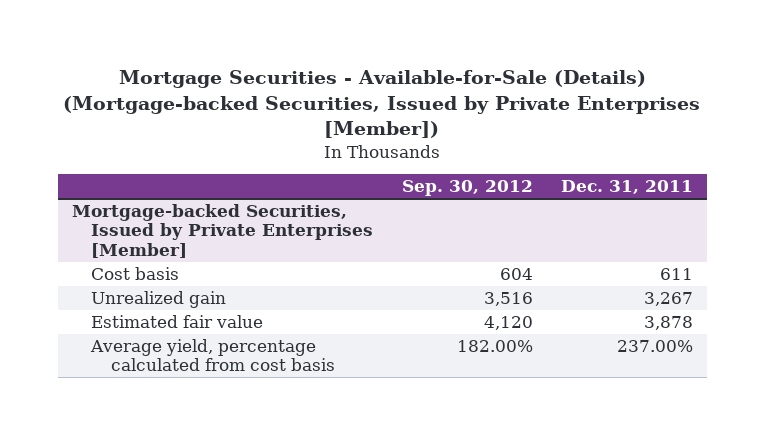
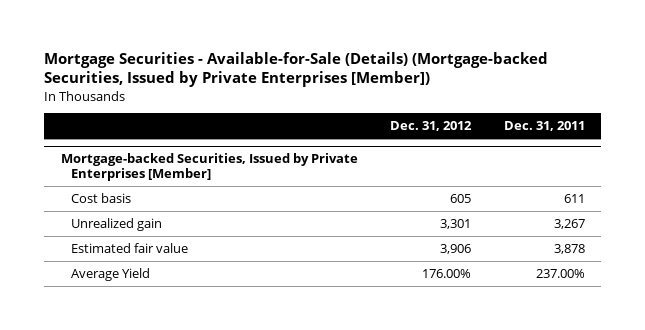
- | Sep. 30, 2012 | Dec. 31, 2011
+ | Dec. 31, 2012 | Dec. 31, 2011
@ Mortgage-backed Securities, Issued by Private Enterprises [Member]
- Average yield, percentage calculated from cost basis | 182.00% | 237.00%
+ Average Yield | 176.00% | 237.00%

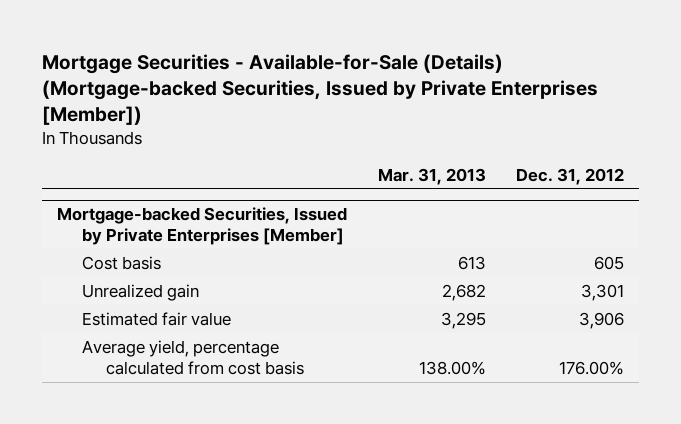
- | Dec. 31, 2012 | Dec. 31, 2011
+ | Mar. 31, 2013 | Dec. 31, 2012
@ Mortgage-backed Securities, Issued by Private Enterprises [Member]
- Average Yield | 176.00% | 237.00%
+ Average yield, percentage calculated from cost basis | 138.00% | 176.00%

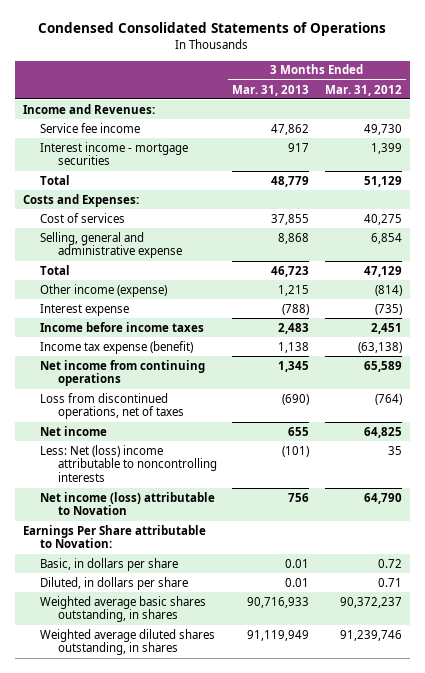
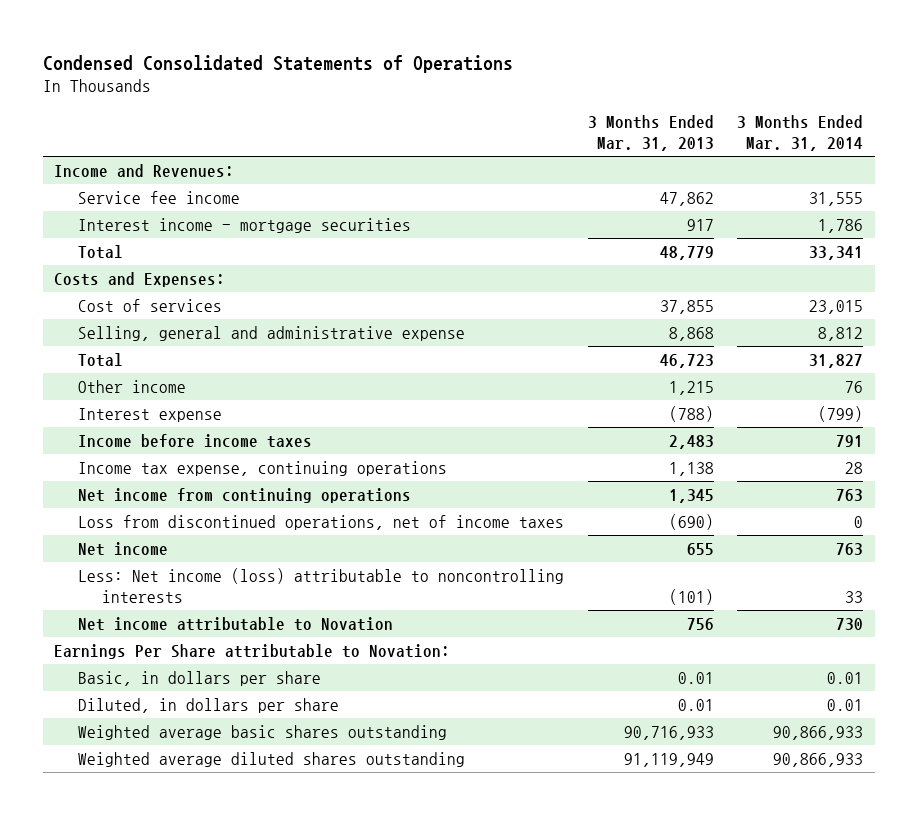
- | 3 Months Ended Mar. 31, 2013 | 3 Months Ended Mar. 31, 2012
+ | 3 Months Ended Mar. 31, 2013 | 3 Months Ended Mar. 31, 2014
- Other income (expense) | 1,215 | (814)
+ Other income | 1,215 | 76
- Income tax expense (benefit) | 1,138 | (63,138)
+ Income tax expense, continuing operations | 1,138 | 28
- Loss from discontinued operations, net of taxes | (690) | (764)
+ Loss from discontinued operations, net of income taxes | (690) | 0
- Less: Net (loss) income attributable to noncontrolling interests | (101) | 35
- Net income (loss) attributable to Novation | 756 | 64,790
+ Less: Net income (loss) attributable to noncontrolling interests | (101) | 33
+ Net income attributable to Novation | 756 | 730
- Weighted average basic shares outstanding, in shares | 90,716,933 | 90,372,237
- Weighted average diluted shares outstanding, in shares | 91,119,949 | 91,239,746
+ Weighted average basic shares outstanding | 90,716,933 | 90,866,933
+ Weighted average diluted shares outstanding | 91,119,949 | 90,866,933

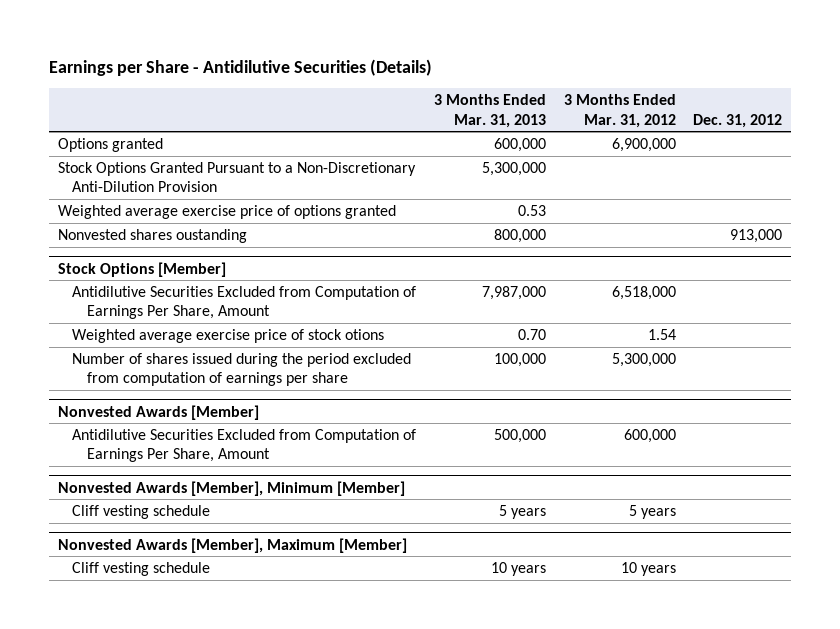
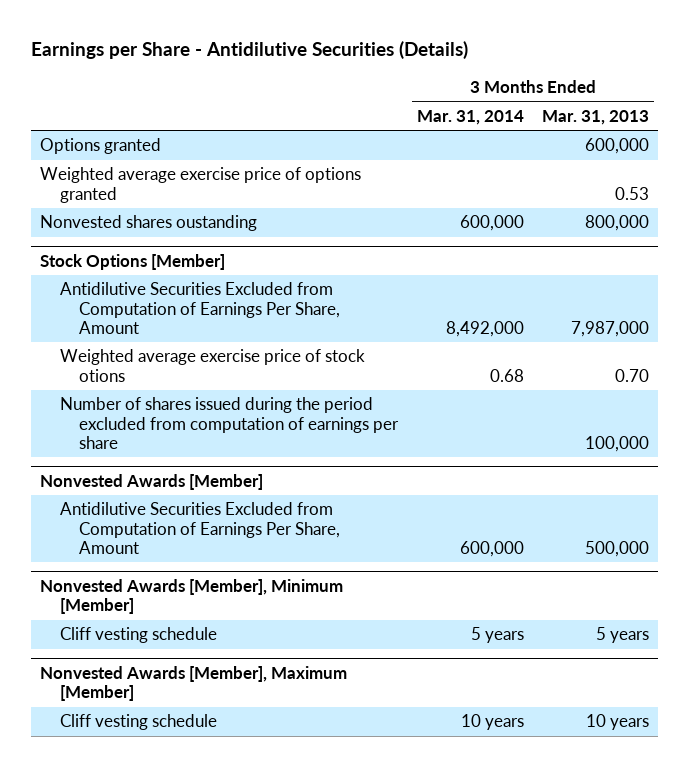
- | 3 Months Ended Mar. 31, 2013 | 3 Months Ended Mar. 31, 2012 | Dec. 31, 2012
+ | 3 Months Ended Mar. 31, 2014 | 3 Months Ended Mar. 31, 2013
- Stock Options Granted Pursuant to a Non-Discretionary Anti-Dilution Provision | 5,300,000 | |

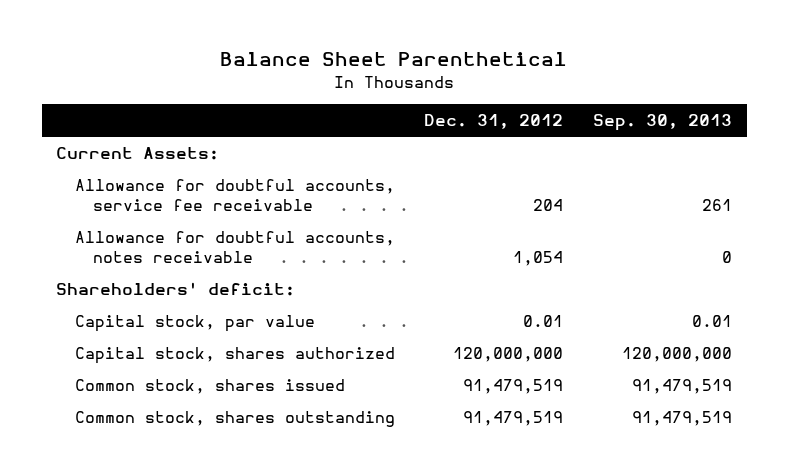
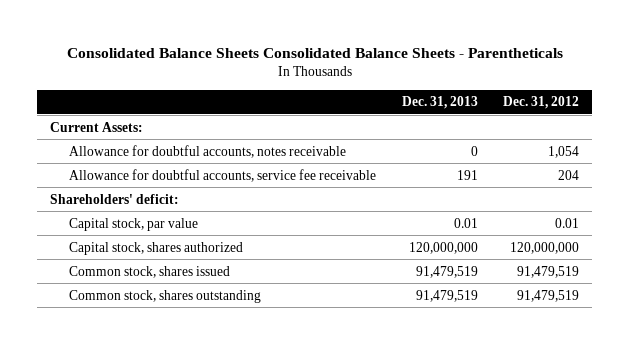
- Balance Sheet Parenthetical
+ Consolidated Balance Sheets Consolidated Balance Sheets - Parentheticals
- | Dec. 31, 2012 | Sep. 30, 2013
+ | Dec. 31, 2013 | Dec. 31, 2012
moved down: Allowance for doubtful accounts, service fee receivable | 191 | 204

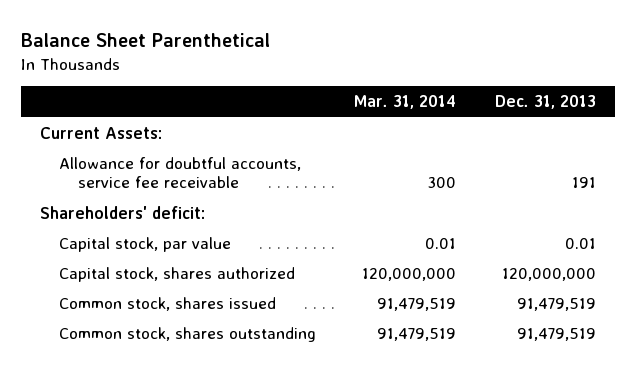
- Consolidated Balance Sheets Consolidated Balance Sheets - Parentheticals
+ Balance Sheet Parenthetical
- | Dec. 31, 2013 | Dec. 31, 2012
+ | Mar. 31, 2014 | Dec. 31, 2013
- Allowance for doubtful accounts, notes receivable | 0 | 1,054

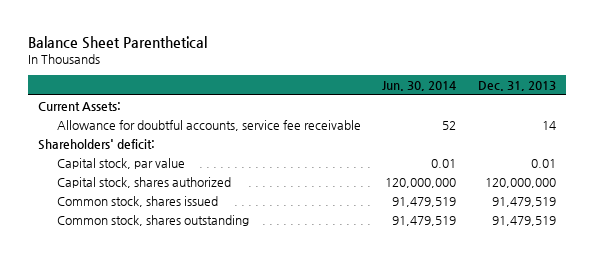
- | Mar. 31, 2014 | Dec. 31, 2013
+ | Jun. 30, 2014 | Dec. 31, 2013
- Allowance for doubtful accounts, service fee receivable | 300 | 191
+ Allowance for doubtful accounts, service fee receivable | 52 | 14

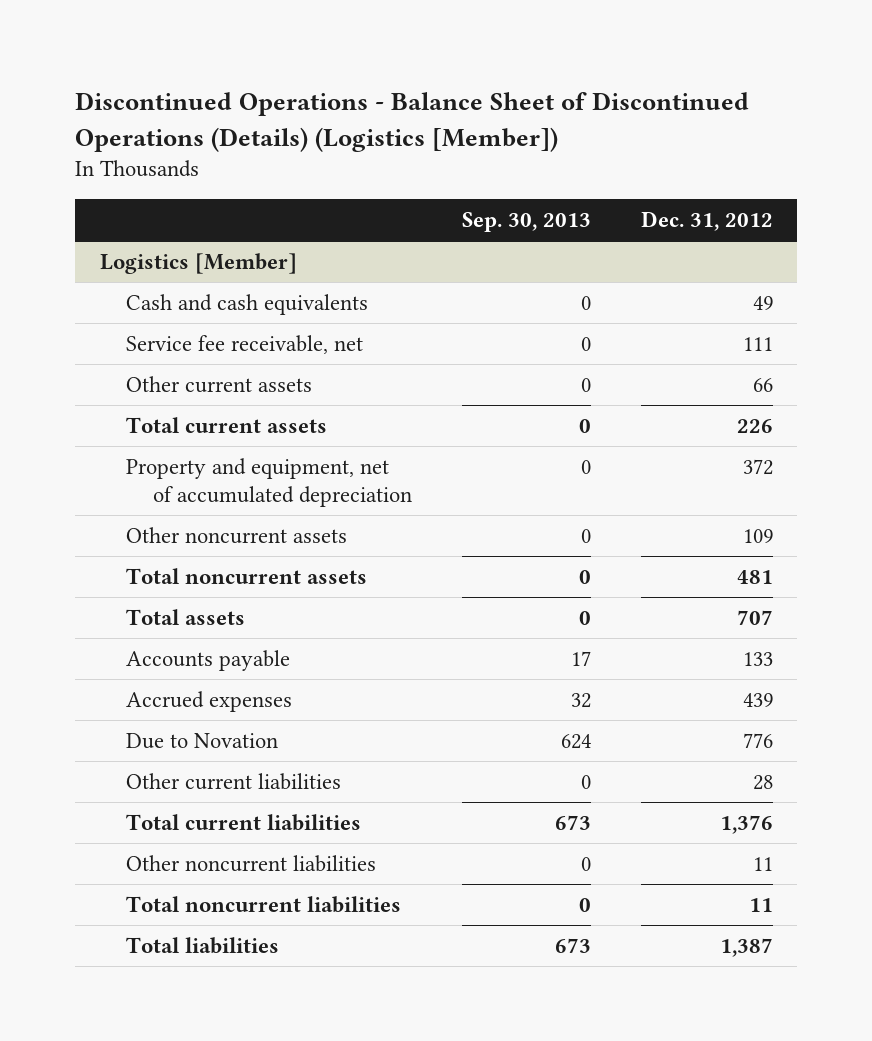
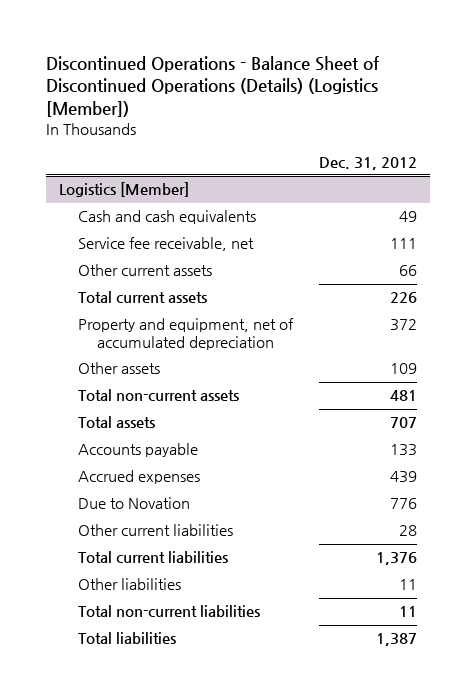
- | Sep. 30, 2013 | Dec. 31, 2012
+ | Dec. 31, 2012
@ Logistics [Member]
- Other noncurrent assets | 0 | 109
- Total noncurrent assets | 0 | 481
+ Other assets | 109
+ Total non-current assets | 481
- Other noncurrent liabilities | 0 | 11
- Total noncurrent liabilities | 0 | 11
+ Other liabilities | 11
+ Total non-current liabilities | 11

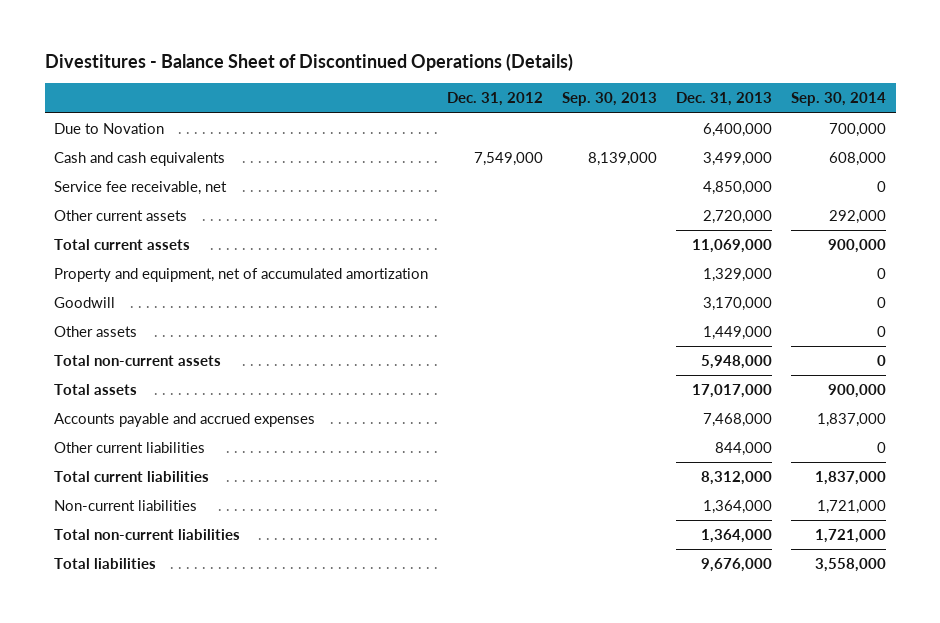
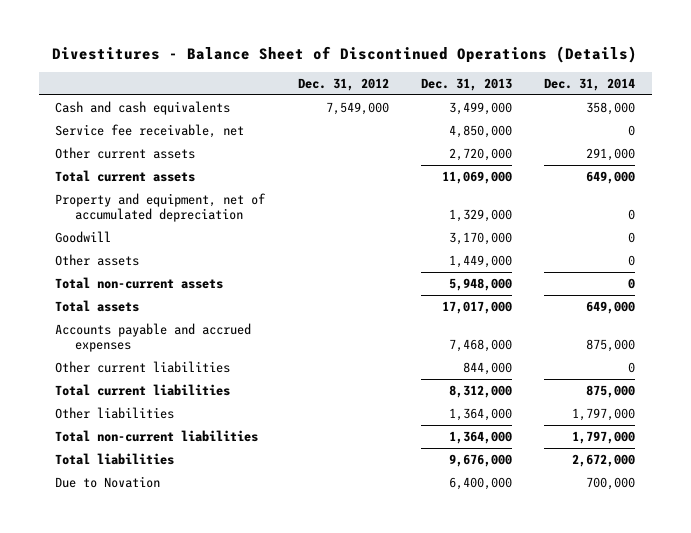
- | Dec. 31, 2012 | Sep. 30, 2013 | Dec. 31, 2013 | Sep. 30, 2014
+ | Dec. 31, 2012 | Dec. 31, 2013 | Dec. 31, 2014
- Property and equipment, net of accumulated amortization | | | 1,329,000 | 0
+ Property and equipment, net of accumulated depreciation | | 1,329,000 | 0
- Non-current liabilities | | | 1,364,000 | 1,721,000
+ Other liabilities | | 1,364,000 | 1,797,000
moved down: Due to Novation | | 6,400,000 | 700,000

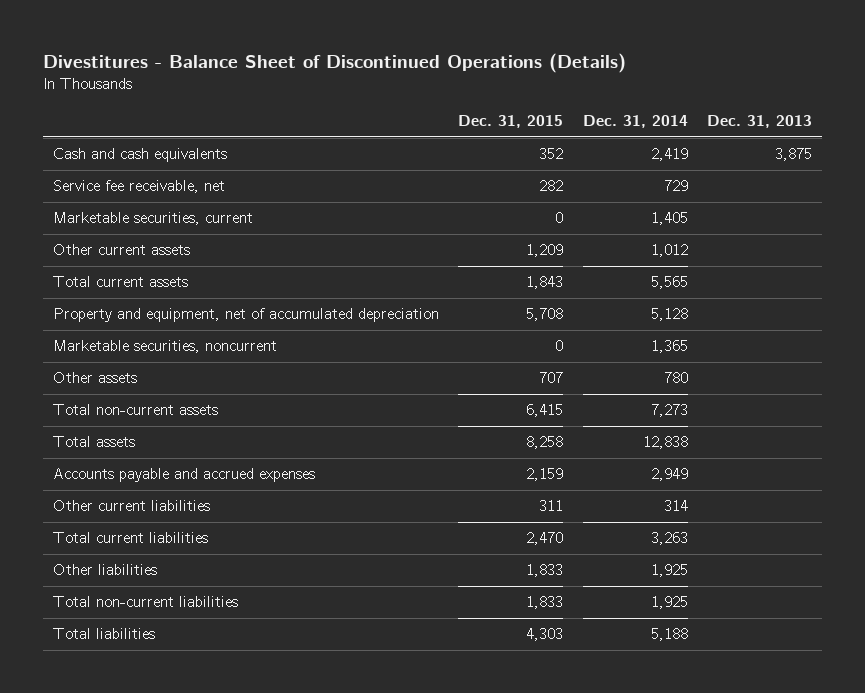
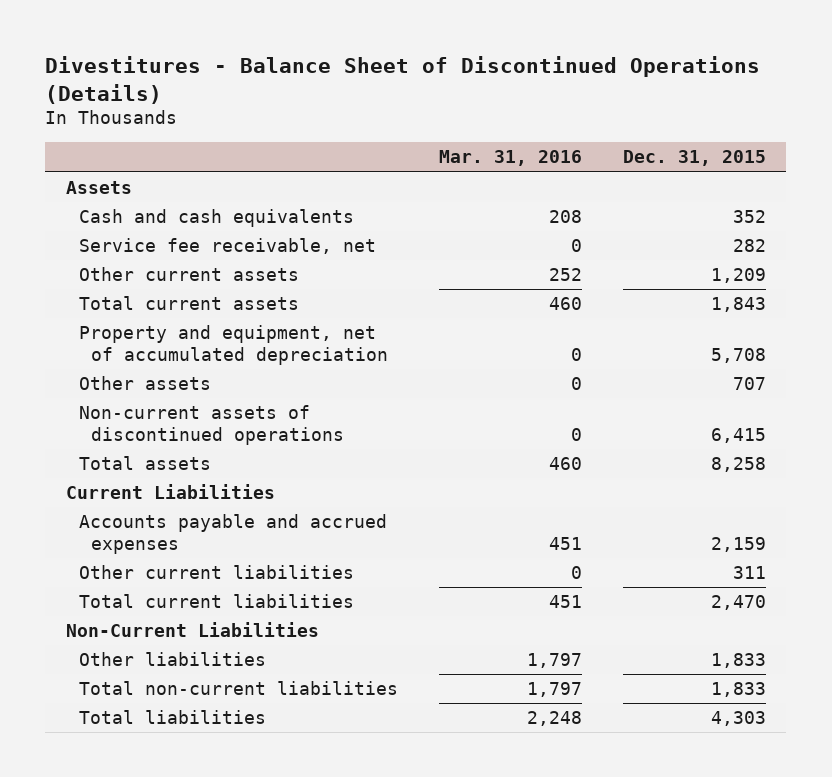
- | Dec. 31, 2015 | Dec. 31, 2014 | Dec. 31, 2013
+ | Mar. 31, 2016 | Dec. 31, 2015
+ Assets
- Marketable securities, current | 0 | 1,405 |
- Marketable securities, noncurrent | 0 | 1,365 |
- Total non-current assets | 6,415 | 7,273 |
+ Non-current assets of discontinued operations | 0 | 6,415
+ Current Liabilities
+ Non-Current Liabilities

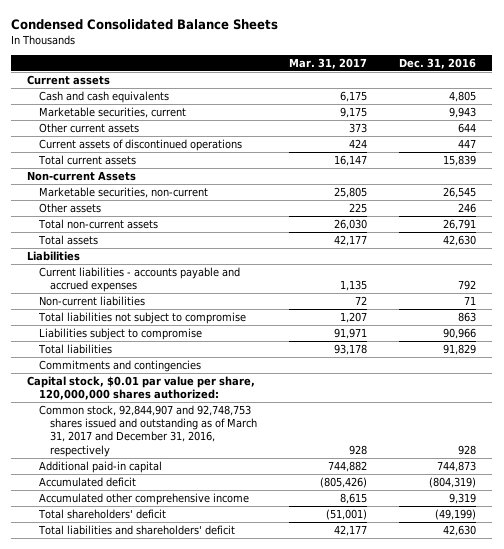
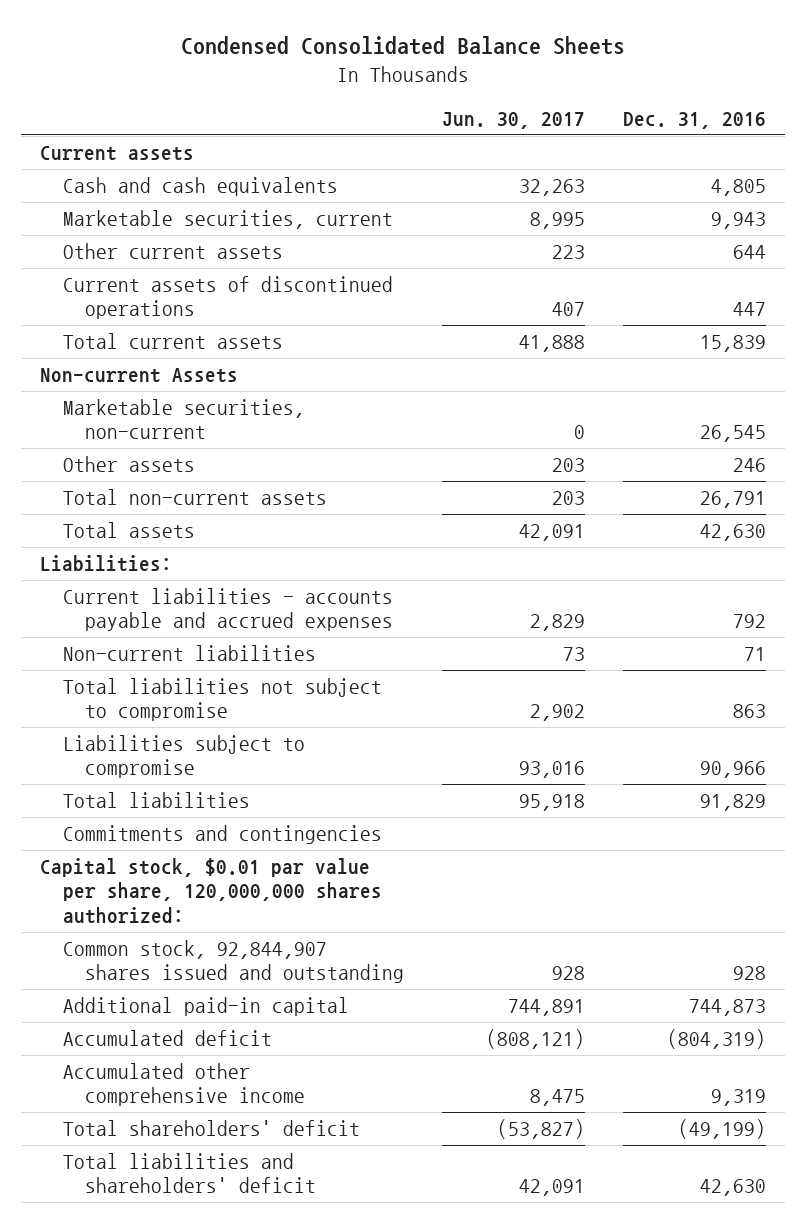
- | Mar. 31, 2017 | Dec. 31, 2016
+ | Jun. 30, 2017 | Dec. 31, 2016
- Liabilities
+ Liabilities:
- Common stock, 92,844,907 and 92,748,753 shares issued and outstanding as of March 31, 2017 and December 31, 2016, respectively | 928 | 928
+ Common stock, 92,844,907 shares issued and outstanding | 928 | 928

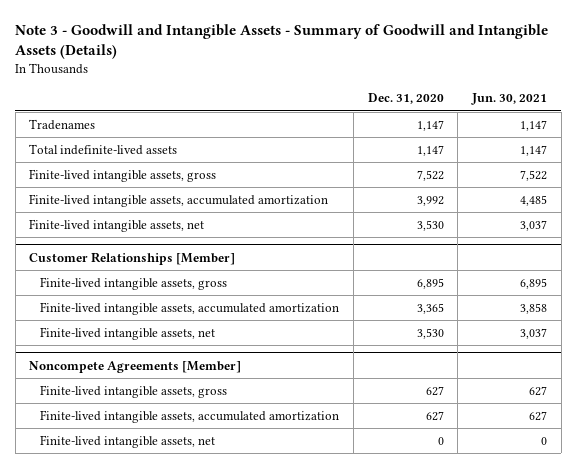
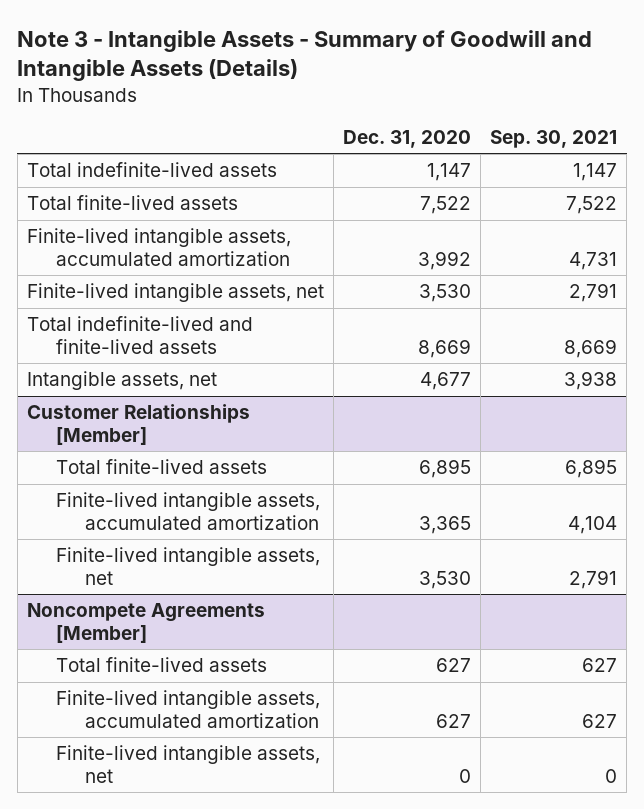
- Note 3 - Goodwill and Intangible Assets - Summary of Goodwill and Intangible Assets (Details)
+ Note 3 - Intangible Assets - Summary of Goodwill and Intangible Assets (Details)
- | Dec. 31, 2020 | Jun. 30, 2021
+ | Dec. 31, 2020 | Sep. 30, 2021
- Tradenames | 1,147 | 1,147
- Finite-lived intangible assets, gross | 7,522 | 7,522
+ Total finite-lived assets | 7,522 | 7,522
+ Total indefinite-lived and finite-lived assets | 8,669 | 8,669
+ Intangible assets, net | 4,677 | 3,938
@ Customer Relationships [Member]
- Finite-lived intangible assets, gross | 6,895 | 6,895
+ Total finite-lived assets | 6,895 | 6,895
@ Noncompete Agreements [Member]
- Finite-lived intangible assets, gross | 627 | 627
+ Total finite-lived assets | 627 | 627

